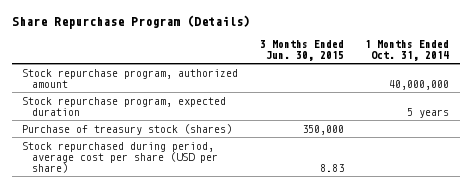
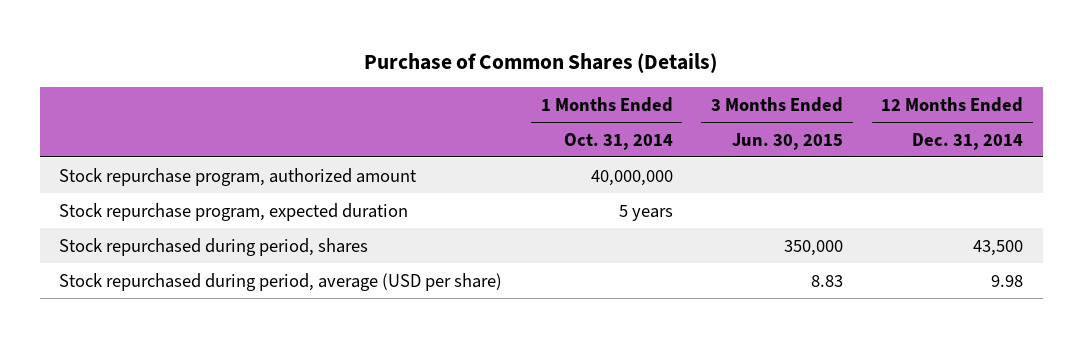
- Share Repurchase Program (Details)
+ Purchase of Common Shares (Details)
- | 3 Months Ended Jun. 30, 2015 | 1 Months Ended Oct. 31, 2014
+ | 1 Months Ended Oct. 31, 2014 | 3 Months Ended Jun. 30, 2015 | 12 Months Ended Dec. 31, 2014
- Purchase of treasury stock (shares) | 350,000 |
- Stock repurchased during period, average cost per share (USD per share) | 8.83 |
+ Stock repurchased during period, shares | | 350,000 | 43,500
+ Stock repurchased during period, average (USD per share) | | 8.83 | 9.98

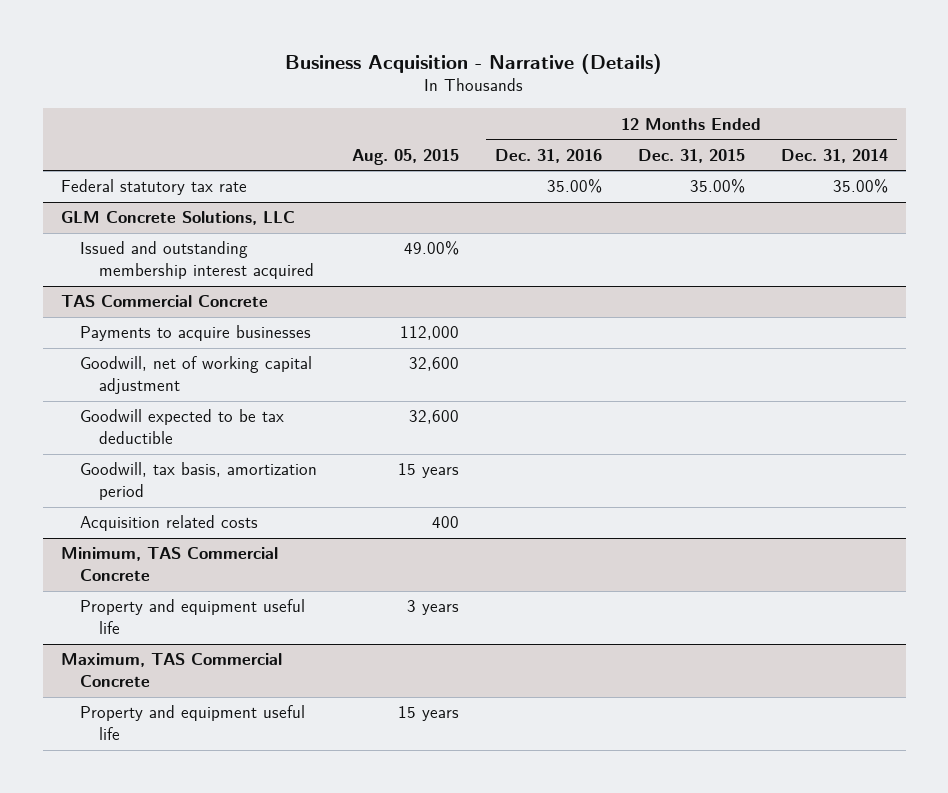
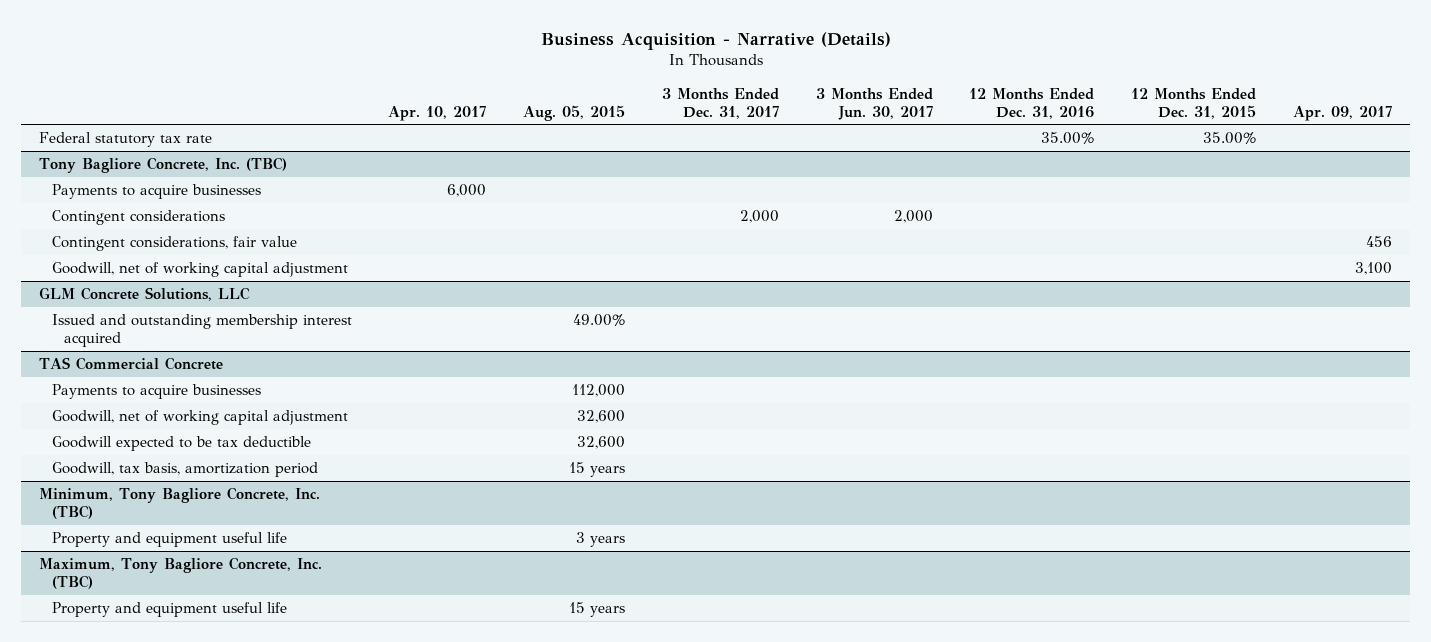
- | Aug. 05, 2015 | 12 Months Ended Dec. 31, 2016 | 12 Months Ended Dec. 31, 2015 | 12 Months Ended Dec. 31, 2014
+ | Apr. 10, 2017 | Aug. 05, 2015 | 3 Months Ended Dec. 31, 2017 | 3 Months Ended Jun. 30, 2017 | 12 Months Ended Dec. 31, 2016 | 12 Months Ended Dec. 31, 2015 | Apr. 09, 2017
+ Tony Bagliore Concrete, Inc. (TBC)
+ Payments to acquire businesses | 6,000 | | | | | |
+ Contingent considerations | | | 2,000 | 2,000 | | |
+ Contingent considerations, fair value | | | | | | | 456
+ Goodwill, net of working capital adjustment | | | | | | | 3,100
@ TAS Commercial Concrete
- Acquisition related costs | 400 | | |
- Minimum, TAS Commercial Concrete
+ Minimum, Tony Bagliore Concrete, Inc. (TBC)
- Maximum, TAS Commercial Concrete
+ Maximum, Tony Bagliore Concrete, Inc. (TBC)

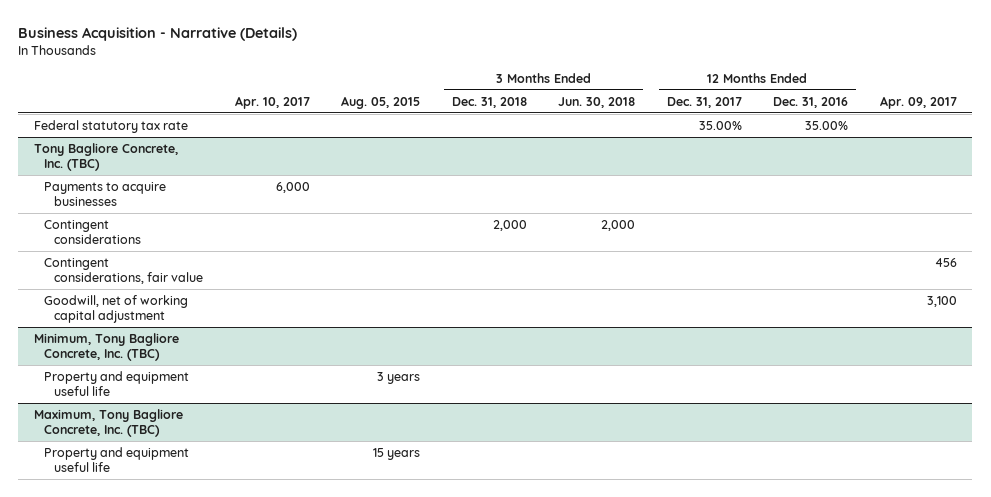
- | Apr. 10, 2017 | Aug. 05, 2015 | 3 Months Ended Dec. 31, 2017 | 3 Months Ended Jun. 30, 2017 | 12 Months Ended Dec. 31, 2016 | 12 Months Ended Dec. 31, 2015 | Apr. 09, 2017
+ | Apr. 10, 2017 | Aug. 05, 2015 | 3 Months Ended Dec. 31, 2018 | 3 Months Ended Jun. 30, 2018 | 12 Months Ended Dec. 31, 2017 | 12 Months Ended Dec. 31, 2016 | Apr. 09, 2017
- GLM Concrete Solutions, LLC
- Issued and outstanding membership interest acquired | | 49.00% | | | | |
- TAS Commercial Concrete
- Payments to acquire businesses | | 112,000 | | | | |
- Goodwill, net of working capital adjustment | | 32,600 | | | | |
- Goodwill expected to be tax deductible | | 32,600 | | | | |
- Goodwill, tax basis, amortization period | | 15 years | | | | |

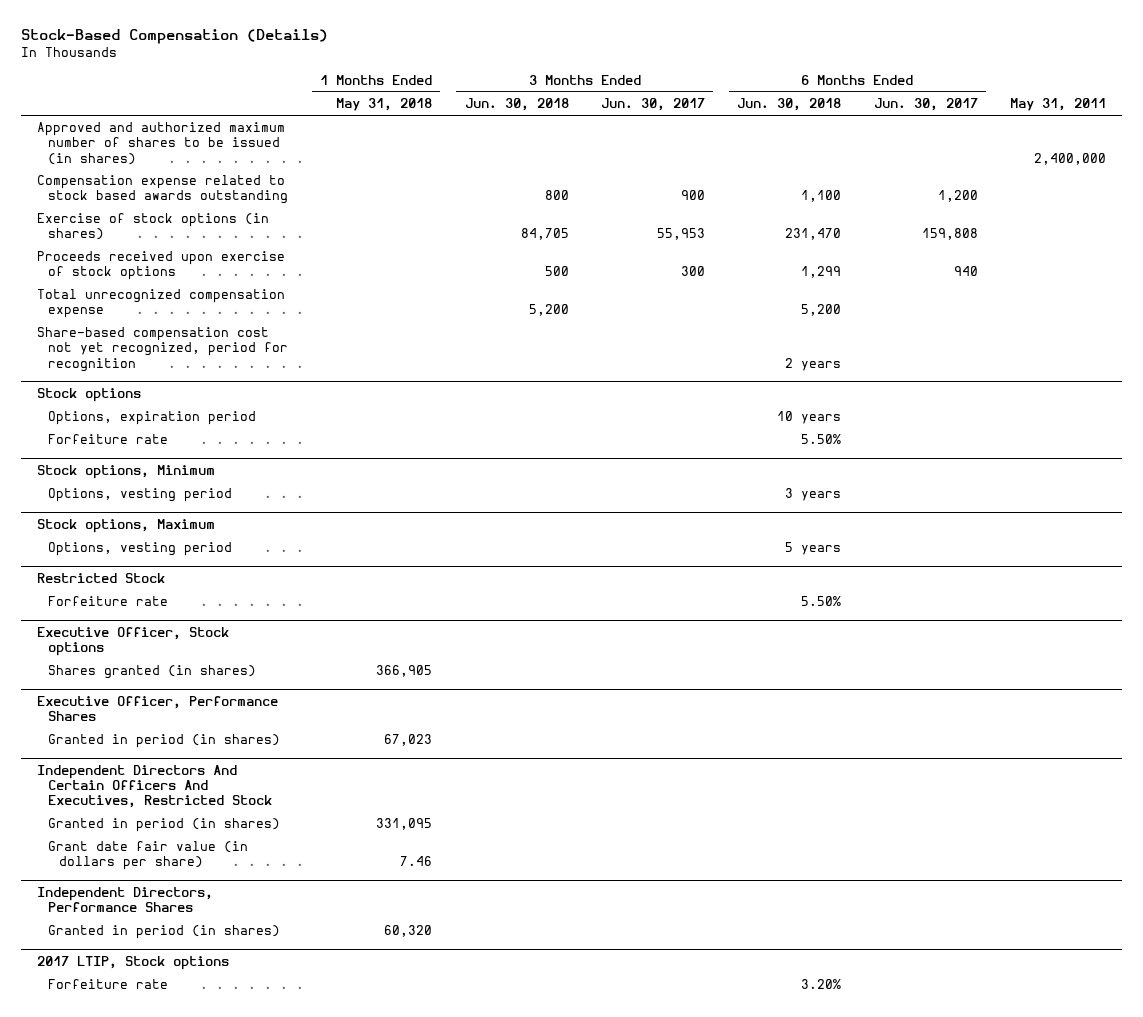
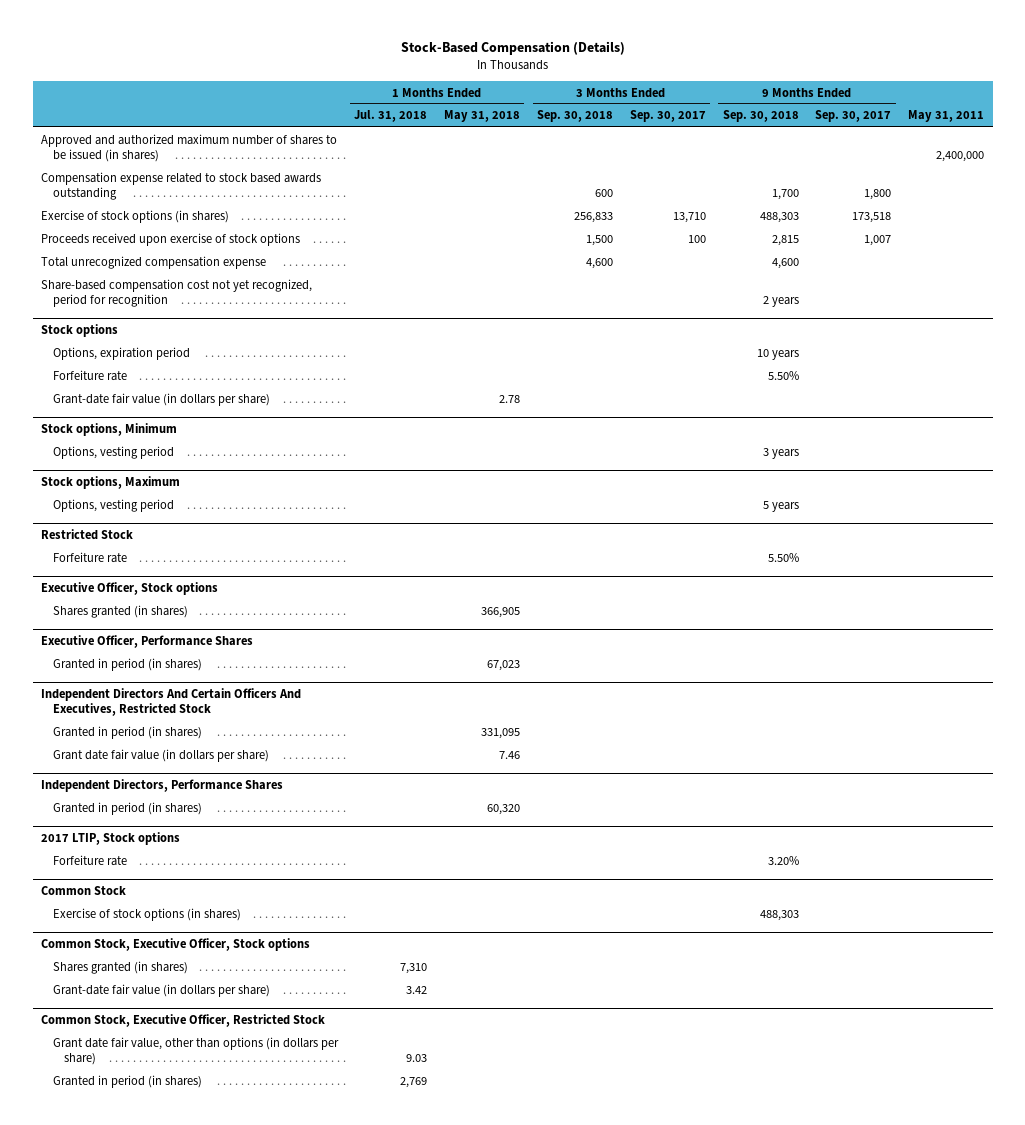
- | 1 Months Ended May 31, 2018 | 3 Months Ended Jun. 30, 2018 | 3 Months Ended Jun. 30, 2017 | 6 Months Ended Jun. 30, 2018 | 6 Months Ended Jun. 30, 2017 | May 31, 2011
+ | 1 Months Ended Jul. 31, 2018 | 1 Months Ended May 31, 2018 | 3 Months Ended Sep. 30, 2018 | 3 Months Ended Sep. 30, 2017 | 9 Months Ended Sep. 30, 2018 | 9 Months Ended Sep. 30, 2017 | May 31, 2011
@ Stock options
+ Grant-date fair value (in dollars per share) | | 2.78 | | | | |
+ Common Stock
+ Exercise of stock options (in shares) | | | | | 488,303 | |
+ Common Stock, Executive Officer, Stock options
+ Shares granted (in shares) | 7,310 | | | | | |
+ Grant-date fair value (in dollars per share) | 3.42 | | | | | |
+ Common Stock, Executive Officer, Restricted Stock
+ Grant date fair value, other than options (in dollars per share) | 9.03 | | | | | |
+ Granted in period (in shares) | 2,769 | | | | | |

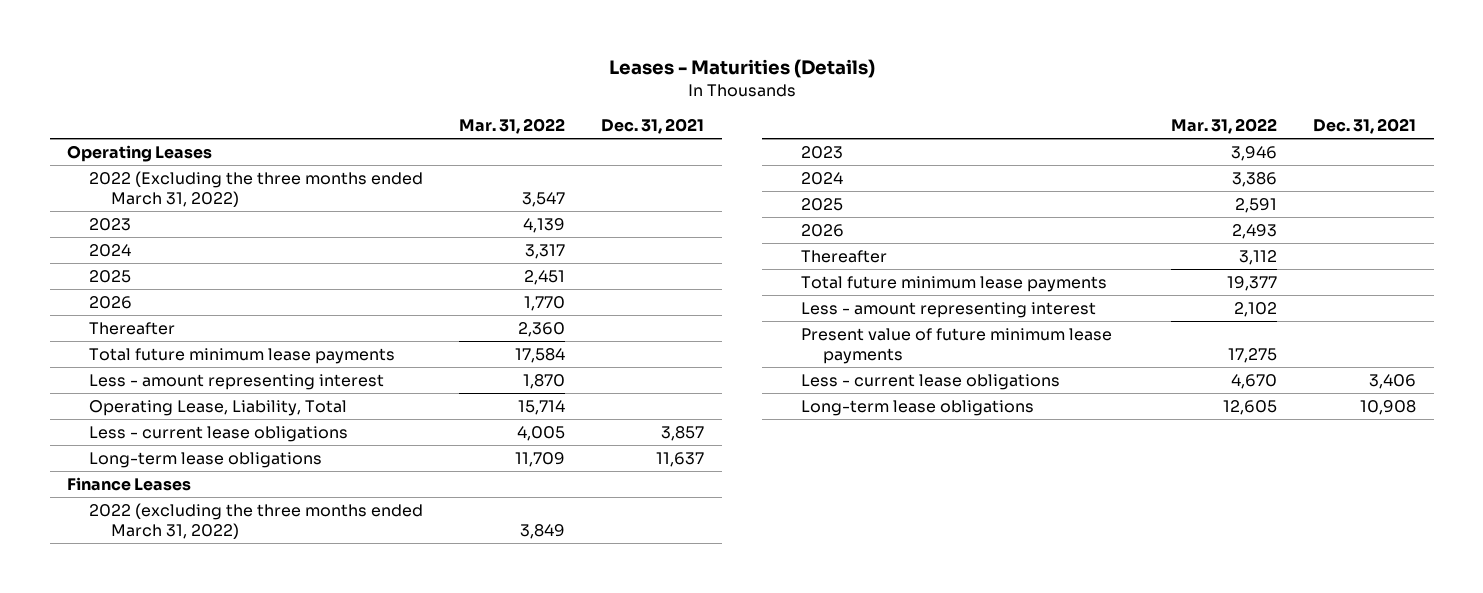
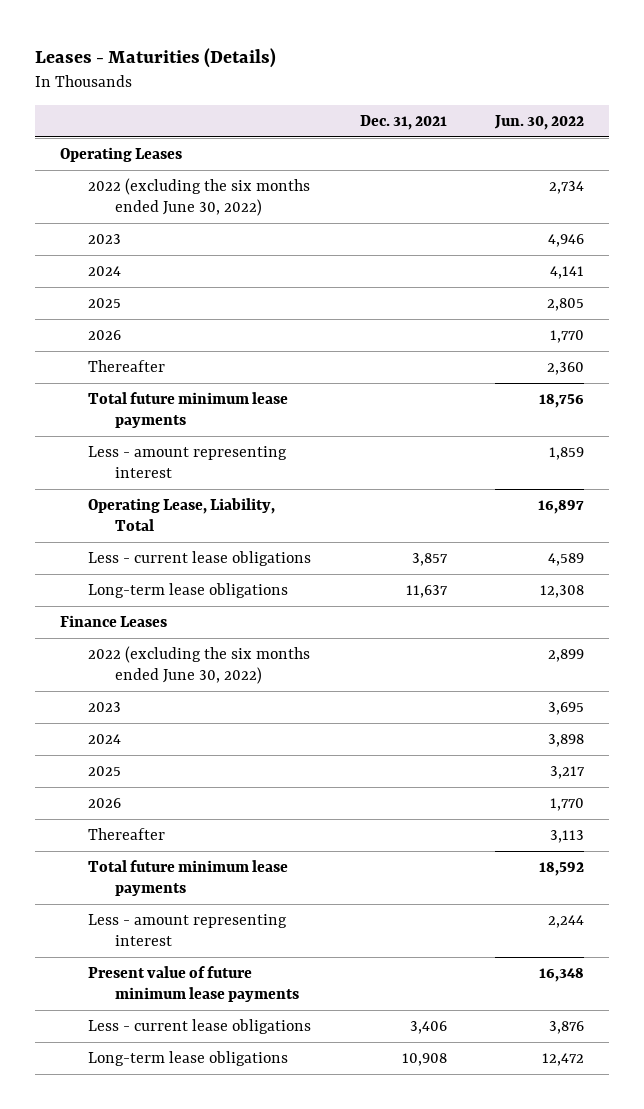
- | Mar. 31, 2022 | Dec. 31, 2021
+ | Dec. 31, 2021 | Jun. 30, 2022
- 2022 (Excluding the three months ended March 31, 2022) | 3,547 |
+ 2022 (excluding the six months ended June 30, 2022) | | 2,734
- 2022 (excluding the three months ended March 31, 2022) | 3,849 |
+ 2022 (excluding the six months ended June 30, 2022) | | 2,899

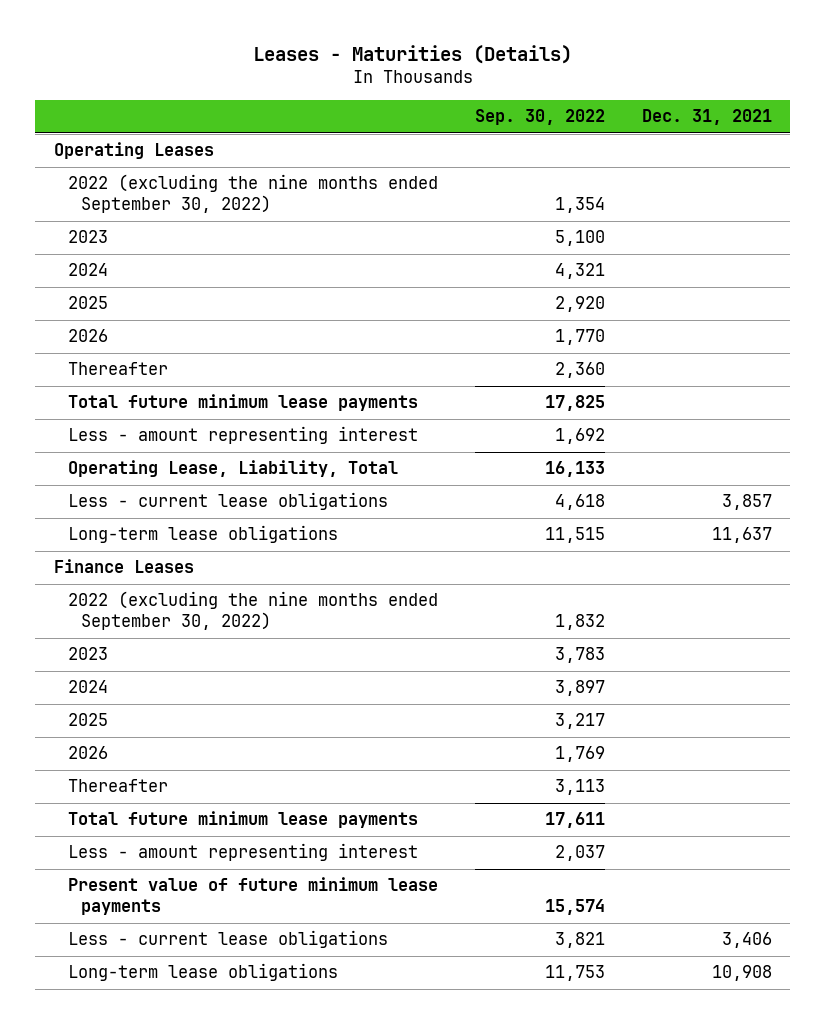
- | Dec. 31, 2021 | Jun. 30, 2022
+ | Sep. 30, 2022 | Dec. 31, 2021
- 2022 (excluding the six months ended June 30, 2022) | | 2,734
+ 2022 (excluding the nine months ended September 30, 2022) | 1,354 |
- 2022 (excluding the six months ended June 30, 2022) | | 2,899
+ 2022 (excluding the nine months ended September 30, 2022) | 1,832 |

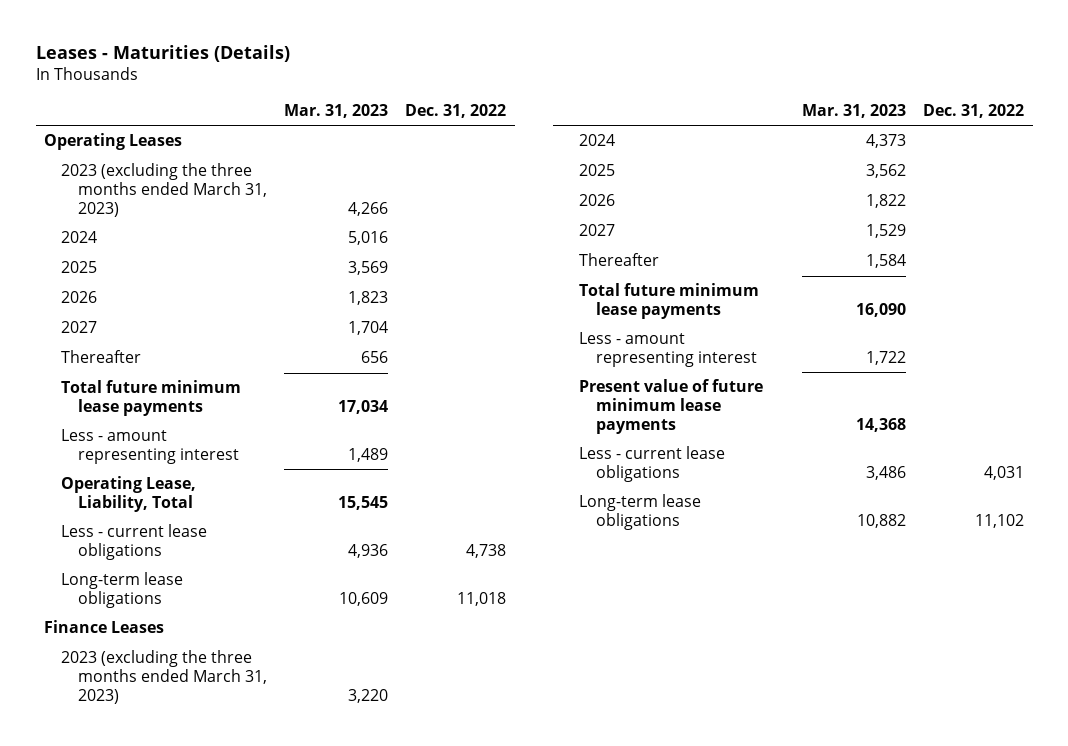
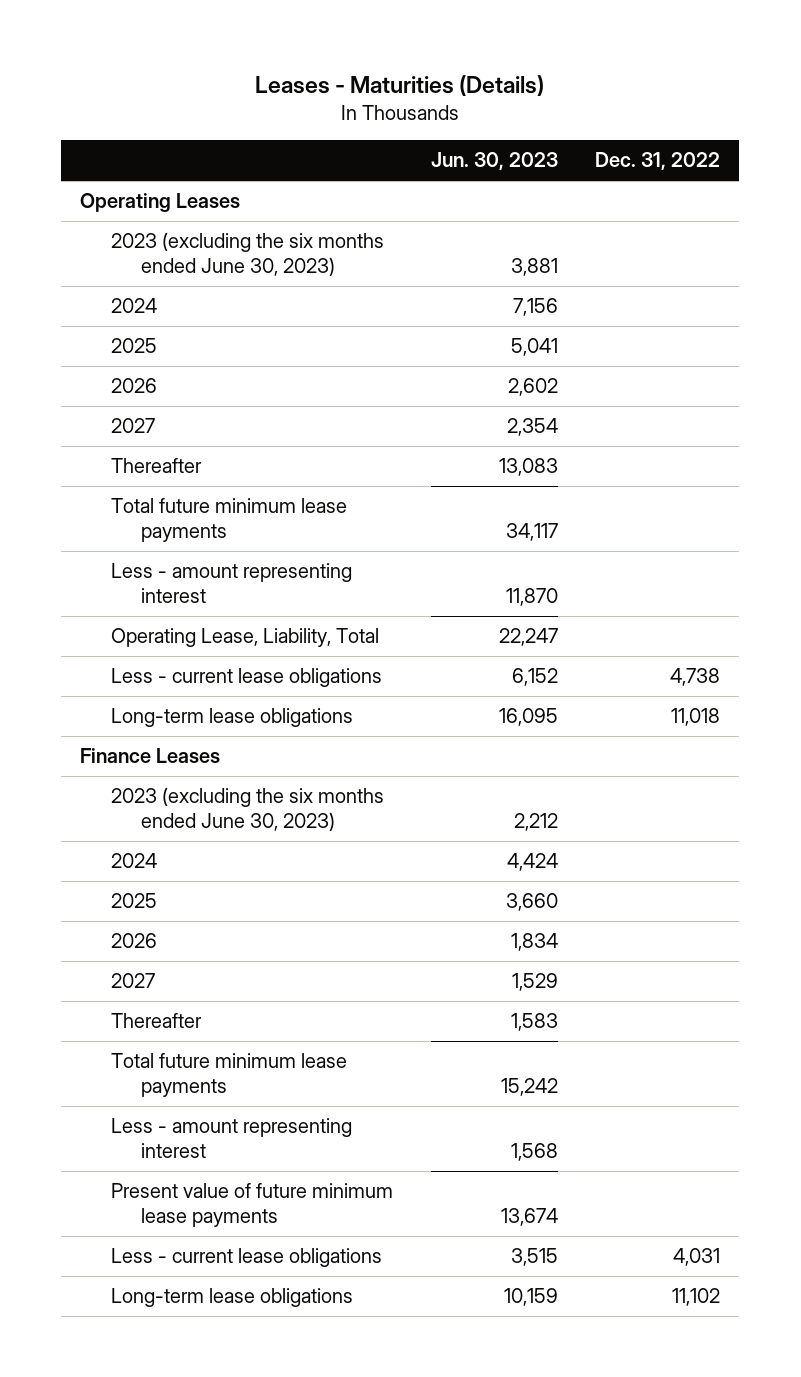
- | Mar. 31, 2023 | Dec. 31, 2022
+ | Jun. 30, 2023 | Dec. 31, 2022
- 2023 (excluding the three months ended March 31, 2023) | 4,266 |
+ 2023 (excluding the six months ended June 30, 2023) | 3,881 |
- 2023 (excluding the three months ended March 31, 2023) | 3,220 |
+ 2023 (excluding the six months ended June 30, 2023) | 2,212 |

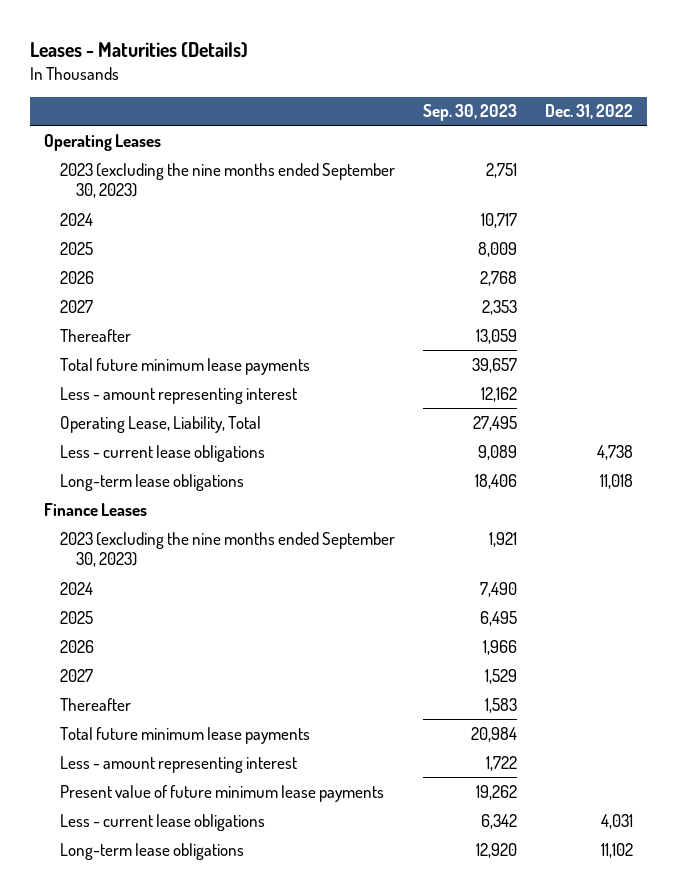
- | Jun. 30, 2023 | Dec. 31, 2022
+ | Sep. 30, 2023 | Dec. 31, 2022
- 2023 (excluding the six months ended June 30, 2023) | 3,881 |
+ 2023 (excluding the nine months ended September 30, 2023) | 2,751 |
- 2023 (excluding the six months ended June 30, 2023) | 2,212 |
+ 2023 (excluding the nine months ended September 30, 2023) | 1,921 |

